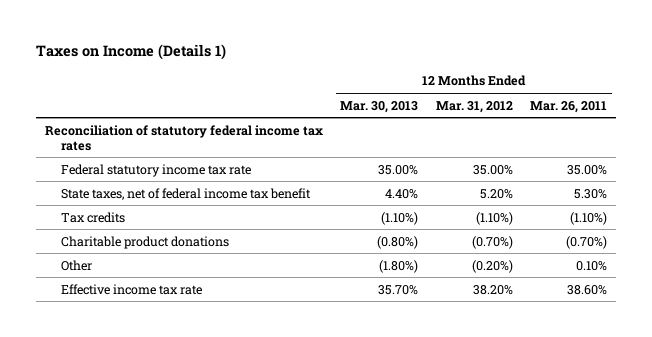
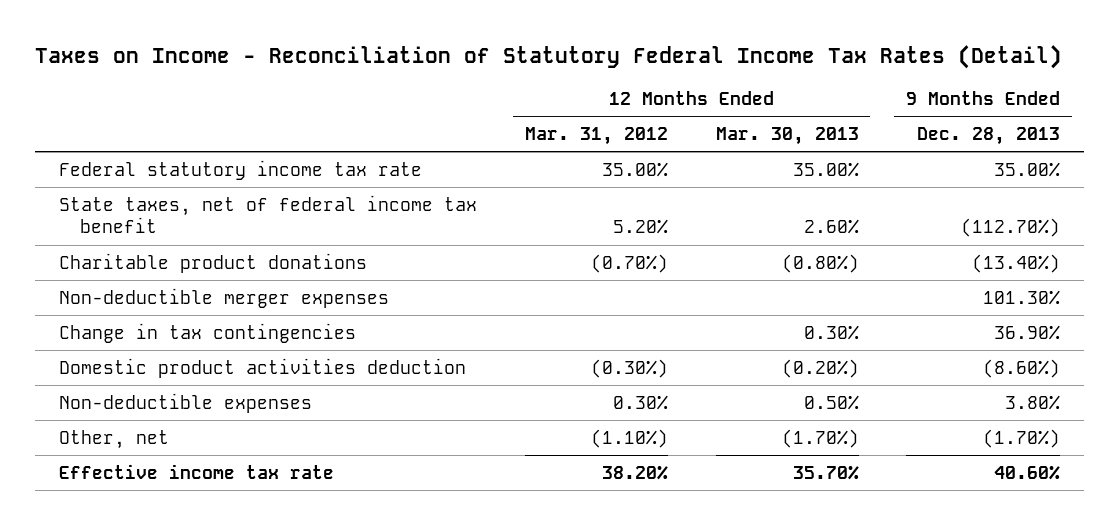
- Taxes on Income (Details 1)
+ Taxes on Income - Reconciliation of Statutory Federal Income Tax Rates (Detail)
- | 12 Months Ended Mar. 30, 2013 | 12 Months Ended Mar. 31, 2012 | 12 Months Ended Mar. 26, 2011
+ | 12 Months Ended Mar. 31, 2012 | 12 Months Ended Mar. 30, 2013 | 9 Months Ended Dec. 28, 2013
- Reconciliation of statutory federal income tax rates
- State taxes, net of federal income tax benefit | 4.40% | 5.20% | 5.30%
- Tax credits | (1.10%) | (1.10%) | (1.10%)
+ State taxes, net of federal income tax benefit | 5.20% | 2.60% | (112.70%)
- Other | (1.80%) | (0.20%) | 0.10%
+ Non-deductible merger expenses | | | 101.30%
+ Change in tax contingencies | | 0.30% | 36.90%
+ Domestic product activities deduction | (0.30%) | (0.20%) | (8.60%)
+ Non-deductible expenses | 0.30% | 0.50% | 3.80%
+ Other, net | (1.10%) | (1.70%) | (1.70%)

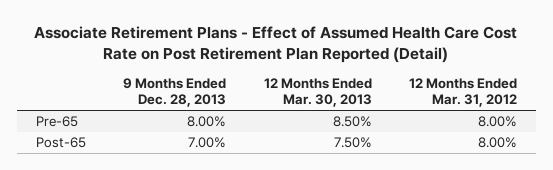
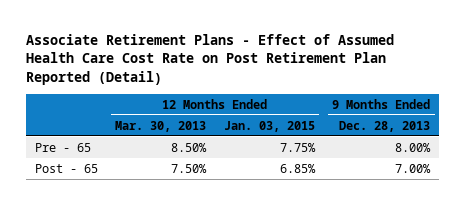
- | 9 Months Ended Dec. 28, 2013 | 12 Months Ended Mar. 30, 2013 | 12 Months Ended Mar. 31, 2012
+ | 12 Months Ended Mar. 30, 2013 | 12 Months Ended Jan. 03, 2015 | 9 Months Ended Dec. 28, 2013
- Pre-65 | 8.00% | 8.50% | 8.00%
- Post-65 | 7.00% | 7.50% | 8.00%
+ Pre - 65 | 8.50% | 7.75% | 8.00%
+ Post - 65 | 7.50% | 6.85% | 7.00%

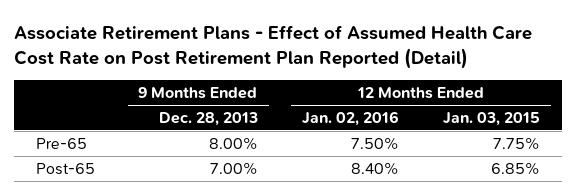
- | 12 Months Ended Mar. 30, 2013 | 12 Months Ended Jan. 03, 2015 | 9 Months Ended Dec. 28, 2013
+ | 9 Months Ended Dec. 28, 2013 | 12 Months Ended Jan. 02, 2016 | 12 Months Ended Jan. 03, 2015
- Pre - 65 | 8.50% | 7.75% | 8.00%
- Post - 65 | 7.50% | 6.85% | 7.00%
+ Pre-65 | 8.00% | 7.50% | 7.75%
+ Post-65 | 7.00% | 8.40% | 6.85%

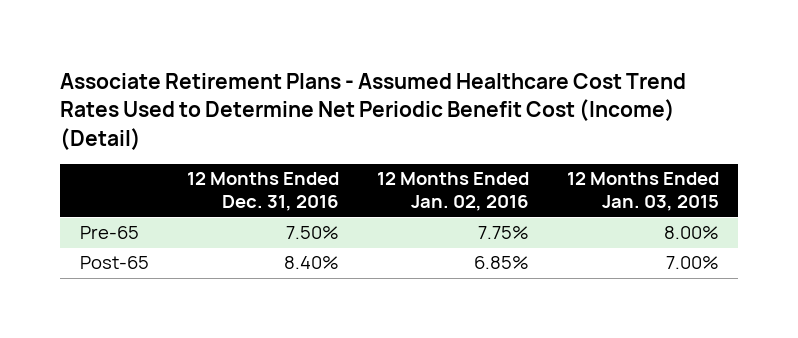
- Associate Retirement Plans - Effect of Assumed Health Care Cost Rate on Post Retirement Plan Reported (Detail)
+ Associate Retirement Plans - Assumed Healthcare Cost Trend Rates Used to Determine Net Periodic Benefit Cost (Income) (Detail)
- | 9 Months Ended Dec. 28, 2013 | 12 Months Ended Jan. 02, 2016 | 12 Months Ended Jan. 03, 2015
+ | 12 Months Ended Dec. 31, 2016 | 12 Months Ended Jan. 02, 2016 | 12 Months Ended Jan. 03, 2015
- Pre-65 | 8.00% | 7.50% | 7.75%
- Post-65 | 7.00% | 8.40% | 6.85%
+ Pre-65 | 7.50% | 7.75% | 8.00%
+ Post-65 | 8.40% | 6.85% | 7.00%

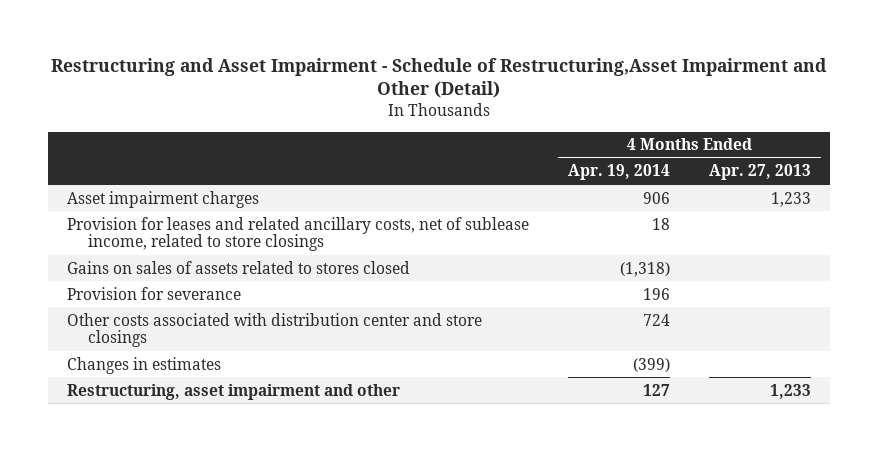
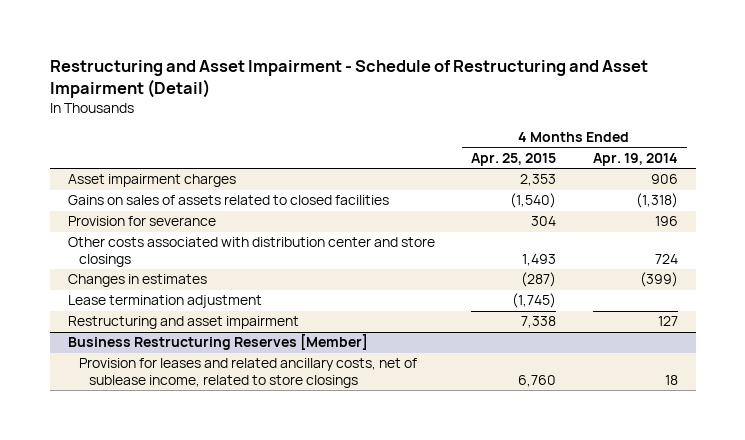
- Restructuring and Asset Impairment - Schedule of Restructuring,Asset Impairment and Other (Detail)
+ Restructuring and Asset Impairment - Schedule of Restructuring and Asset Impairment (Detail)
- | 4 Months Ended Apr. 19, 2014 | 4 Months Ended Apr. 27, 2013
+ | 4 Months Ended Apr. 25, 2015 | 4 Months Ended Apr. 19, 2014
- Provision for leases and related ancillary costs, net of sublease income, related to store closings | 18 |
- Gains on sales of assets related to stores closed | (1,318) |
+ Gains on sales of assets related to closed facilities | (1,540) | (1,318)
- Restructuring, asset impairment and other | 127 | 1,233
+ Lease termination adjustment | (1,745) |
+ Restructuring and asset impairment | 7,338 | 127
+ Business Restructuring Reserves [Member]
+ Provision for leases and related ancillary costs, net of sublease income, related to store closings | 6,760 | 18

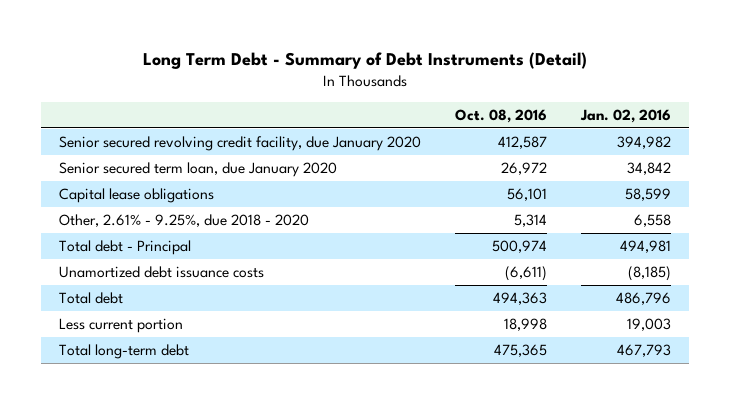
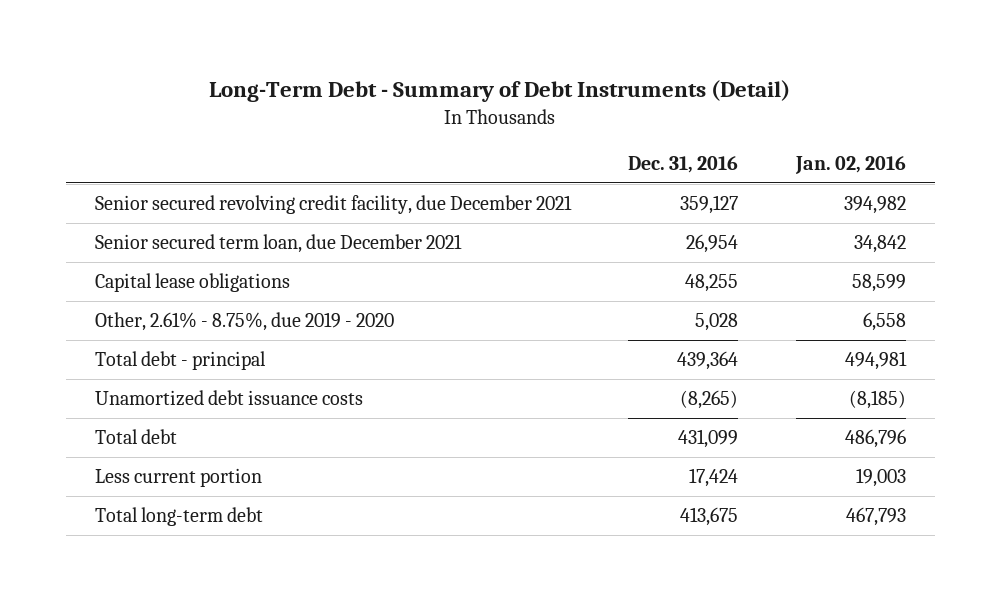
- Long Term Debt - Summary of Debt Instruments (Detail)
+ Long-Term Debt - Summary of Debt Instruments (Detail)
- | Oct. 08, 2016 | Jan. 02, 2016
+ | Dec. 31, 2016 | Jan. 02, 2016
- Senior secured revolving credit facility, due January 2020 | 412,587 | 394,982
- Senior secured term loan, due January 2020 | 26,972 | 34,842
+ Senior secured revolving credit facility, due December 2021 | 359,127 | 394,982
+ Senior secured term loan, due December 2021 | 26,954 | 34,842
- Other, 2.61% - 9.25%, due 2018 - 2020 | 5,314 | 6,558
- Total debt - Principal | 500,974 | 494,981
+ Other, 2.61% - 8.75%, due 2019 - 2020 | 5,028 | 6,558
+ Total debt - principal | 439,364 | 494,981

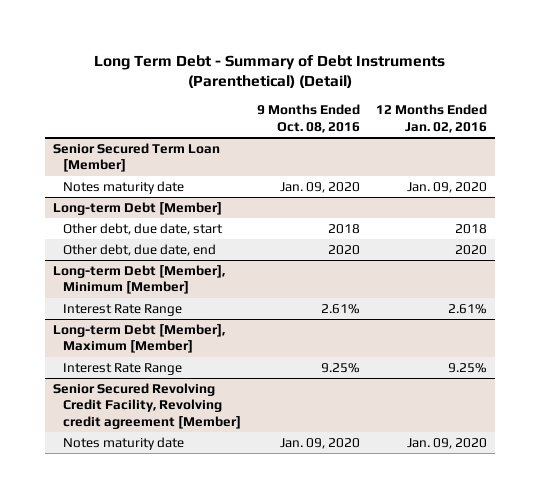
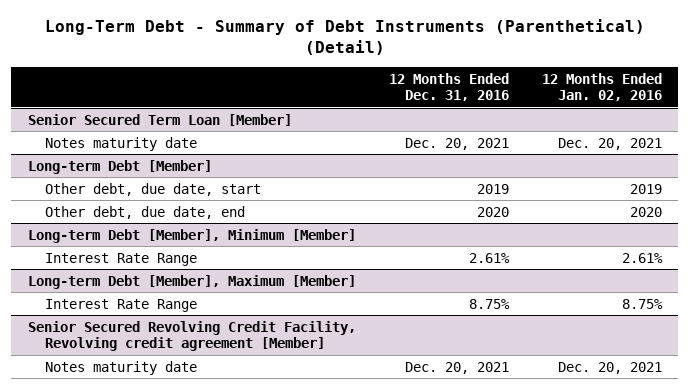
- Long Term Debt - Summary of Debt Instruments (Parenthetical) (Detail)
+ Long-Term Debt - Summary of Debt Instruments (Parenthetical) (Detail)
- | 9 Months Ended Oct. 08, 2016 | 12 Months Ended Jan. 02, 2016
+ | 12 Months Ended Dec. 31, 2016 | 12 Months Ended Jan. 02, 2016
@ Senior Secured Term Loan [Member]
- Notes maturity date | Jan. 09, 2020 | Jan. 09, 2020
+ Notes maturity date | Dec. 20, 2021 | Dec. 20, 2021
@ Long-term Debt [Member]
- Other debt, due date, start | 2018 | 2018
+ Other debt, due date, start | 2019 | 2019
@ Long-term Debt [Member], Maximum [Member]
- Interest Rate Range | 9.25% | 9.25%
+ Interest Rate Range | 8.75% | 8.75%
@ Senior Secured Revolving Credit Facility, Revolving credit agreement [Member]
- Notes maturity date | Jan. 09, 2020 | Jan. 09, 2020
+ Notes maturity date | Dec. 20, 2021 | Dec. 20, 2021

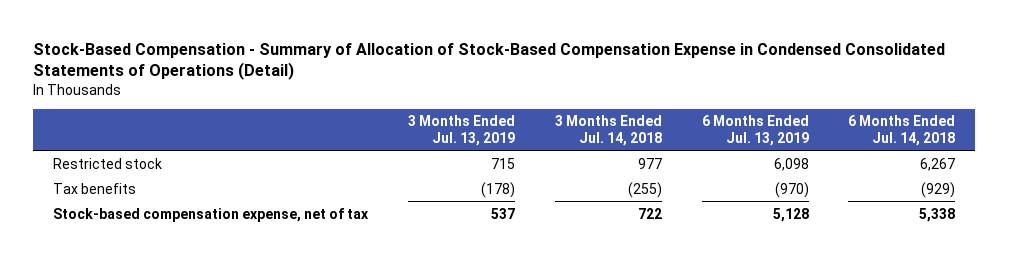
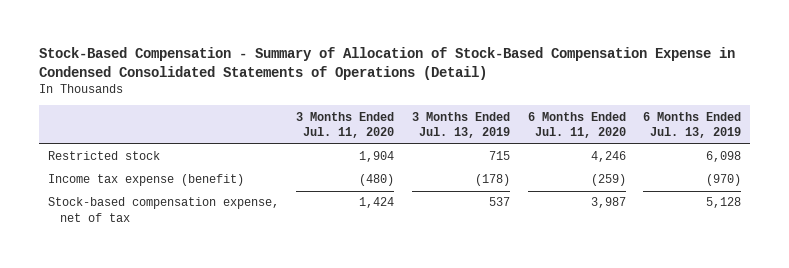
- | 3 Months Ended Jul. 13, 2019 | 3 Months Ended Jul. 14, 2018 | 6 Months Ended Jul. 13, 2019 | 6 Months Ended Jul. 14, 2018
+ | 3 Months Ended Jul. 11, 2020 | 3 Months Ended Jul. 13, 2019 | 6 Months Ended Jul. 11, 2020 | 6 Months Ended Jul. 13, 2019
- Tax benefits | (178) | (255) | (970) | (929)
+ Income tax expense (benefit) | (480) | (178) | (259) | (970)

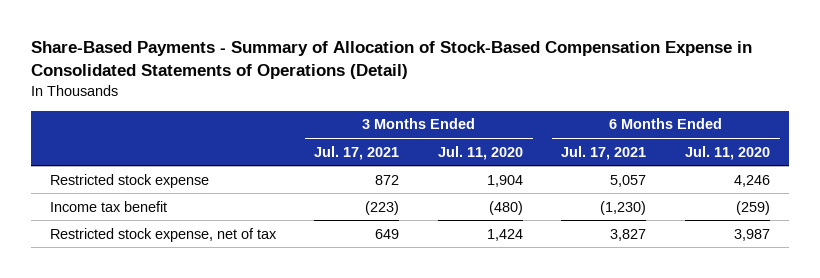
- Stock-Based Compensation - Summary of Allocation of Stock-Based Compensation Expense in Condensed Consolidated Statements of Operations (Detail)
+ Share-Based Payments - Summary of Allocation of Stock-Based Compensation Expense in Consolidated Statements of Operations (Detail)
- | 3 Months Ended Jul. 11, 2020 | 3 Months Ended Jul. 13, 2019 | 6 Months Ended Jul. 11, 2020 | 6 Months Ended Jul. 13, 2019
+ | 3 Months Ended Jul. 17, 2021 | 3 Months Ended Jul. 11, 2020 | 6 Months Ended Jul. 17, 2021 | 6 Months Ended Jul. 11, 2020
- Restricted stock | 1,904 | 715 | 4,246 | 6,098
- Income tax expense (benefit) | (480) | (178) | (259) | (970)
- Stock-based compensation expense, net of tax | 1,424 | 537 | 3,987 | 5,128
+ Restricted stock expense | 872 | 1,904 | 5,057 | 4,246
+ Income tax benefit | (223) | (480) | (1,230) | (259)
+ Restricted stock expense, net of tax | 649 | 1,424 | 3,827 | 3,987

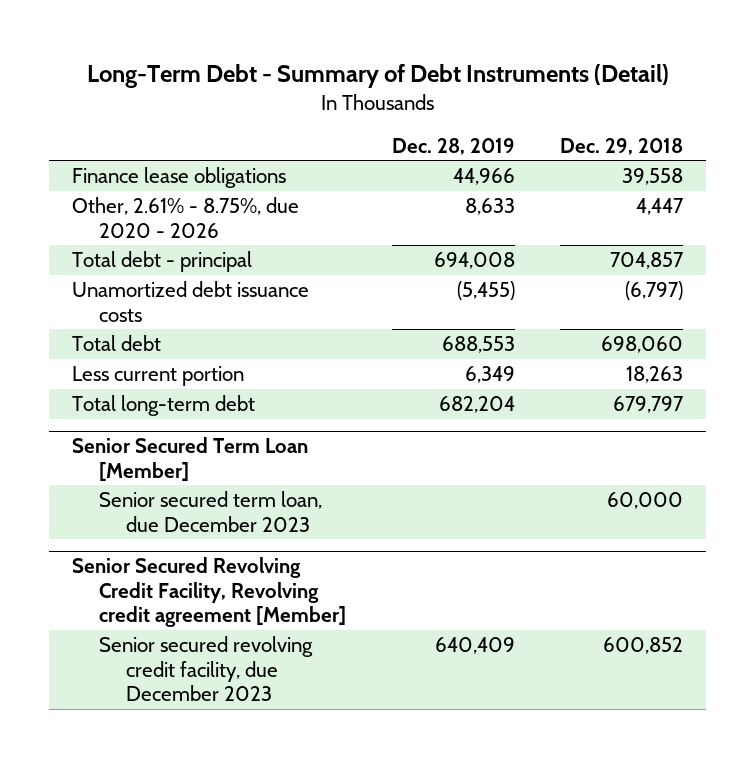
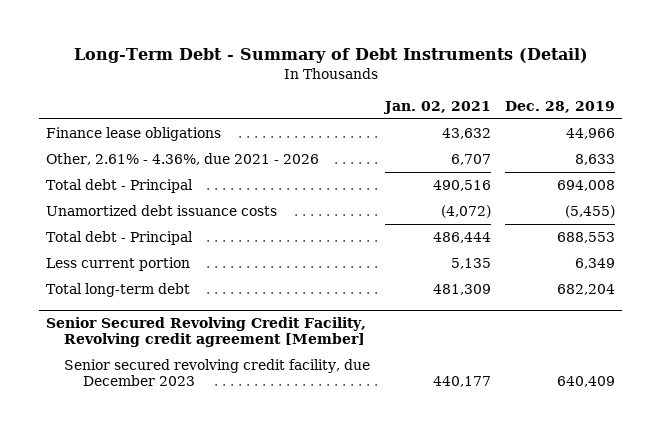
- | Dec. 28, 2019 | Dec. 29, 2018
+ | Jan. 02, 2021 | Dec. 28, 2019
- Other, 2.61% - 8.75%, due 2020 - 2026 | 8,633 | 4,447
- Total debt - principal | 694,008 | 704,857
+ Other, 2.61% - 4.36%, due 2021 - 2026 | 6,707 | 8,633
+ Total debt - Principal | 490,516 | 694,008
- Total debt | 688,553 | 698,060
+ Total debt - Principal | 486,444 | 688,553
- Senior Secured Term Loan [Member]
- Senior secured term loan, due December 2023 | | 60,000

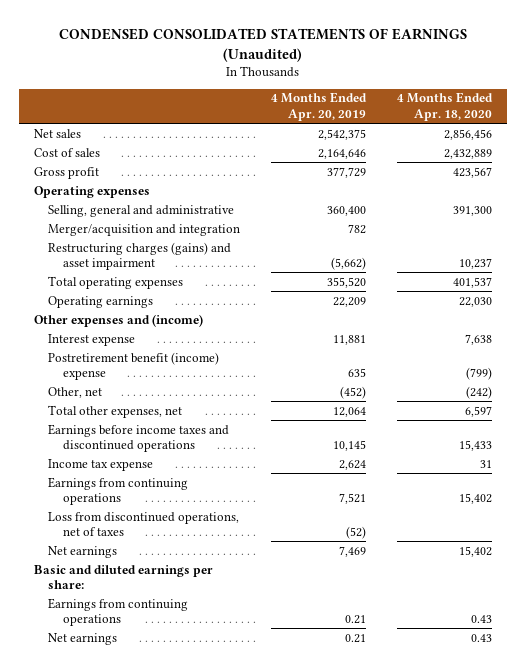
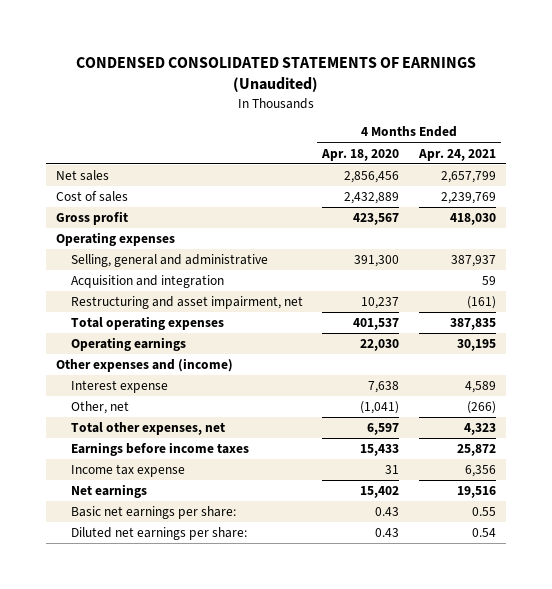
- | 4 Months Ended Apr. 20, 2019 | 4 Months Ended Apr. 18, 2020
+ | 4 Months Ended Apr. 18, 2020 | 4 Months Ended Apr. 24, 2021
- Merger/acquisition and integration | 782 |
- Restructuring charges (gains) and asset impairment | (5,662) | 10,237
+ Acquisition and integration | | 59
+ Restructuring and asset impairment, net | 10,237 | (161)
- Postretirement benefit (income) expense | 635 | (799)
- Other, net | (452) | (242)
+ Other, net | (1,041) | (266)
- Earnings before income taxes and discontinued operations | 10,145 | 15,433
+ Earnings before income taxes | 15,433 | 25,872
- Earnings from continuing operations | 7,521 | 15,402
- Loss from discontinued operations, net of taxes | (52) |
- Basic and diluted earnings per share:
- Earnings from continuing operations | 0.21 | 0.43
- Net earnings | 0.21 | 0.43
+ Basic net earnings per share: | 0.43 | 0.55
+ Diluted net earnings per share: | 0.43 | 0.54

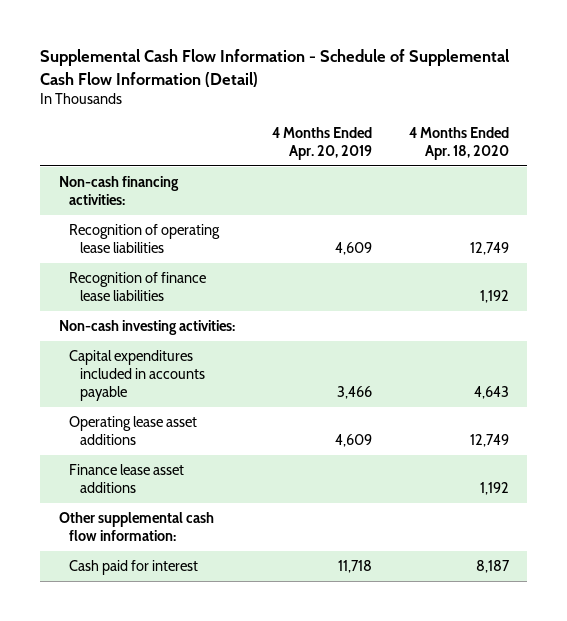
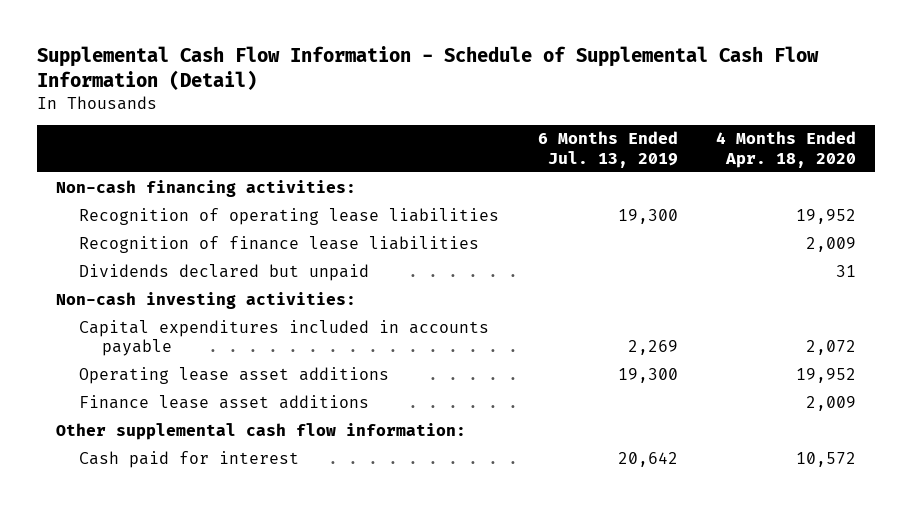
- | 4 Months Ended Apr. 20, 2019 | 4 Months Ended Apr. 18, 2020
+ | 6 Months Ended Jul. 13, 2019 | 4 Months Ended Apr. 18, 2020
- Recognition of operating lease liabilities | 4,609 | 12,749
- Recognition of finance lease liabilities | | 1,192
+ Recognition of operating lease liabilities | 19,300 | 19,952
+ Recognition of finance lease liabilities | | 2,009
+ Dividends declared but unpaid | | 31
- Capital expenditures included in accounts payable | 3,466 | 4,643
- Operating lease asset additions | 4,609 | 12,749
- Finance lease asset additions | | 1,192
+ Capital expenditures included in accounts payable | 2,269 | 2,072
+ Operating lease asset additions | 19,300 | 19,952
+ Finance lease asset additions | | 2,009
- Cash paid for interest | 11,718 | 8,187
+ Cash paid for interest | 20,642 | 10,572

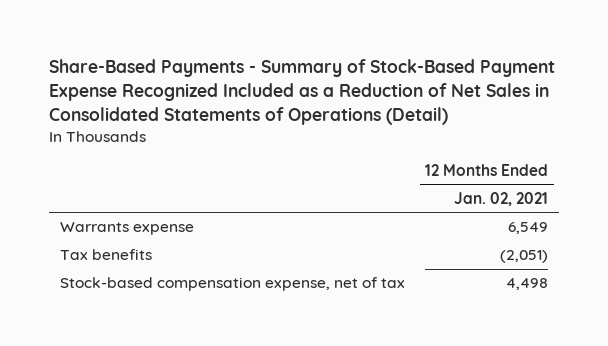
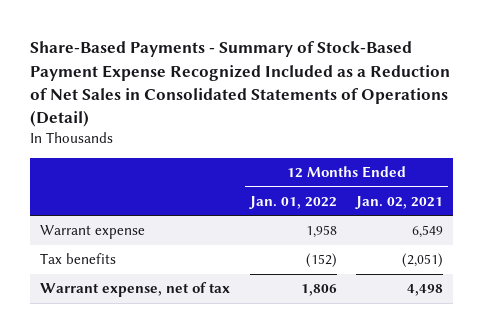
- | 12 Months Ended Jan. 02, 2021
+ | 12 Months Ended Jan. 01, 2022 | 12 Months Ended Jan. 02, 2021
- Warrants expense | 6,549
+ Warrant expense | 1,958 | 6,549
- Stock-based compensation expense, net of tax | 4,498
+ Warrant expense, net of tax | 1,806 | 4,498

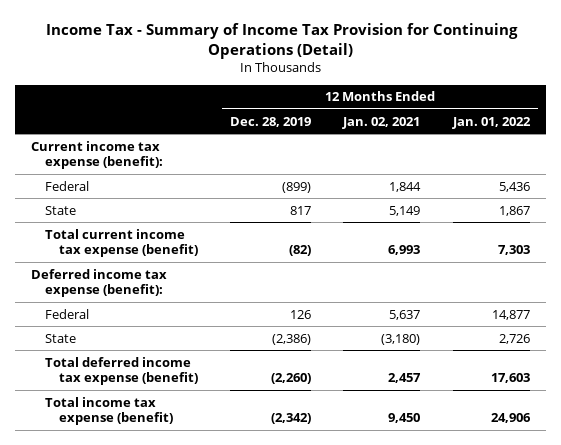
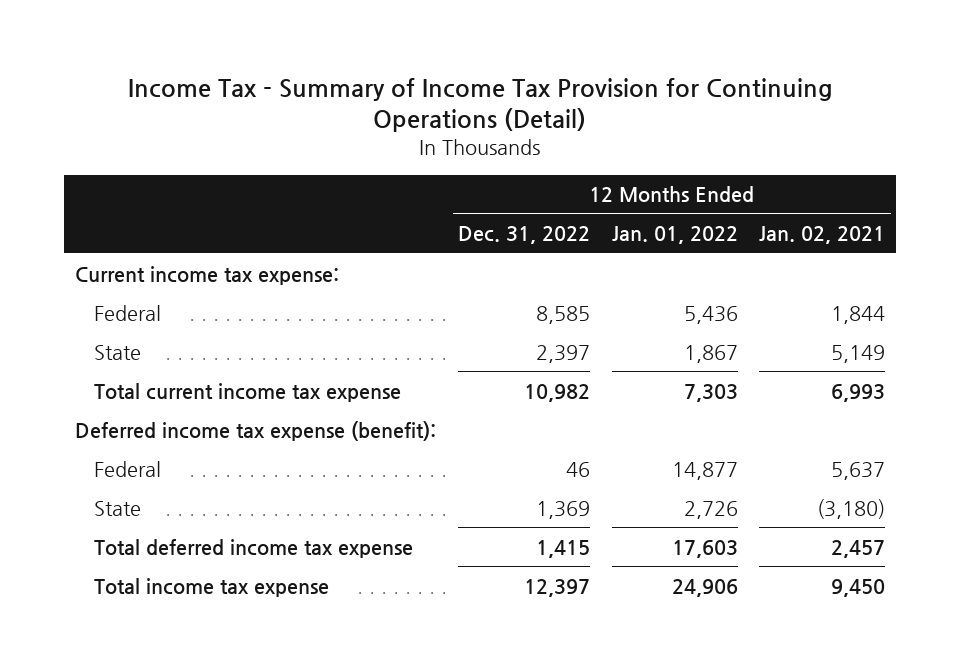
- | 12 Months Ended Dec. 28, 2019 | 12 Months Ended Jan. 02, 2021 | 12 Months Ended Jan. 01, 2022
+ | 12 Months Ended Dec. 31, 2022 | 12 Months Ended Jan. 01, 2022 | 12 Months Ended Jan. 02, 2021
- Current income tax expense (benefit):
+ Current income tax expense:
- Total current income tax expense (benefit) | (82) | 6,993 | 7,303
+ Total current income tax expense | 10,982 | 7,303 | 6,993
- Total deferred income tax expense (benefit) | (2,260) | 2,457 | 17,603
- Total income tax expense (benefit) | (2,342) | 9,450 | 24,906
+ Total deferred income tax expense | 1,415 | 17,603 | 2,457
+ Total income tax expense | 12,397 | 24,906 | 9,450

